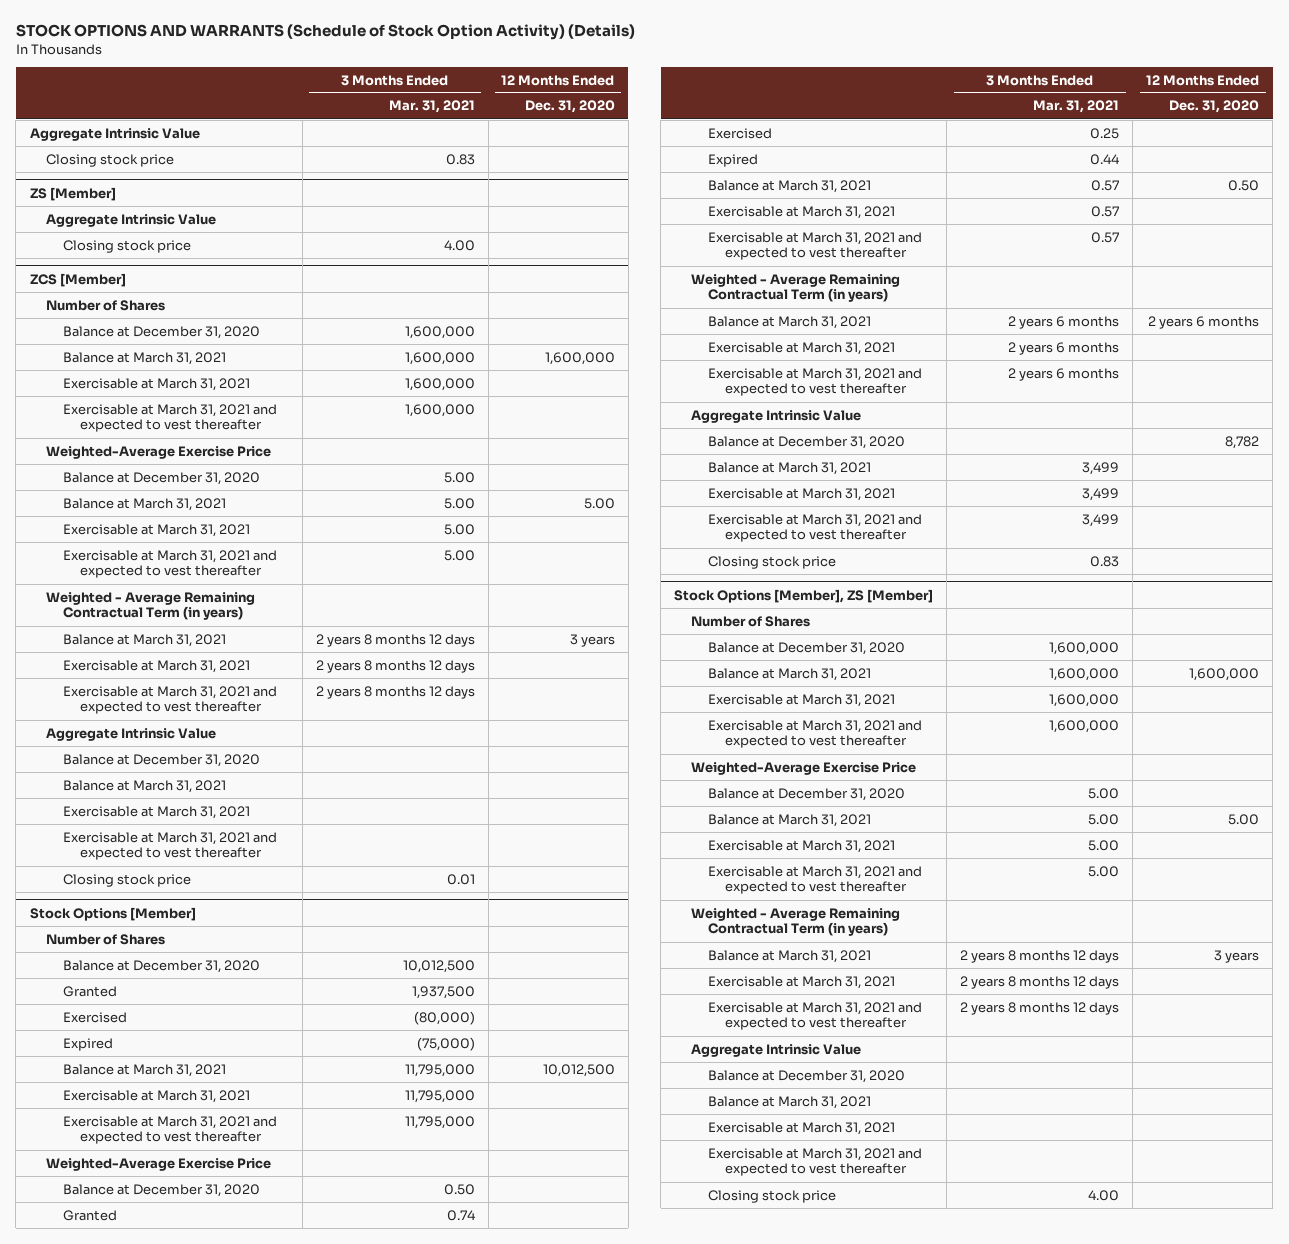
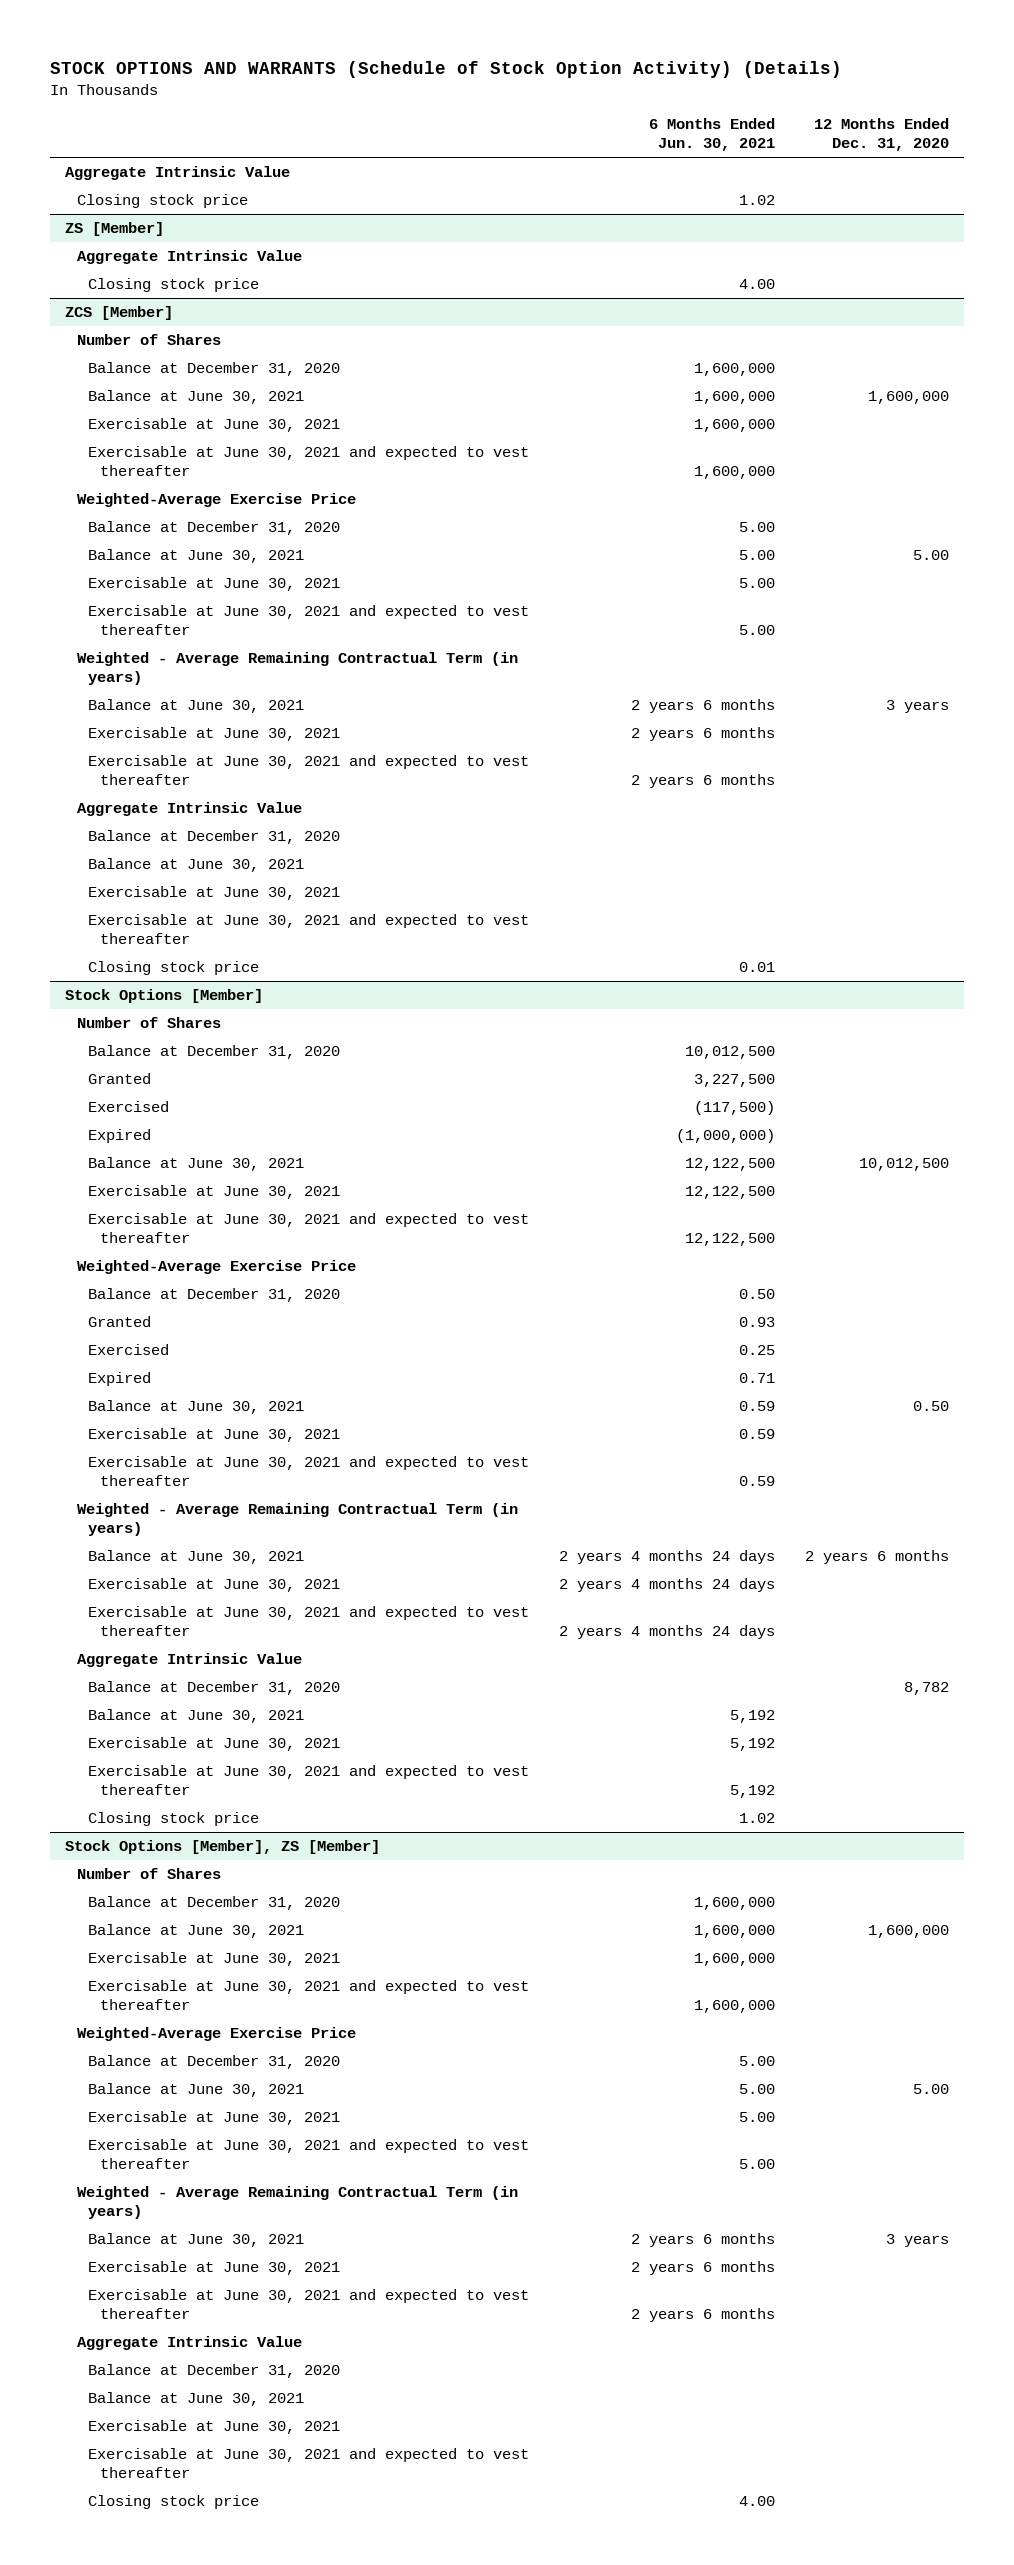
- | 3 Months Ended Mar. 31, 2021 | 12 Months Ended Dec. 31, 2020
+ | 6 Months Ended Jun. 30, 2021 | 12 Months Ended Dec. 31, 2020
@ ZCS [Member]
- Balance at March 31, 2021 | 1,600,000 | 1,600,000
- Exercisable at March 31, 2021 | 1,600,000 |
- Exercisable at March 31, 2021 and expected to vest thereafter | 1,600,000 |
+ Balance at June 30, 2021 | 1,600,000 | 1,600,000
+ Exercisable at June 30, 2021 | 1,600,000 |
+ Exercisable at June 30, 2021 and expected to vest thereafter | 1,600,000 |
- Balance at March 31, 2021 | 5.00 | 5.00
- Exercisable at March 31, 2021 | 5.00 |
- Exercisable at March 31, 2021 and expected to vest thereafter | 5.00 |
+ Balance at June 30, 2021 | 5.00 | 5.00
+ Exercisable at June 30, 2021 | 5.00 |
+ Exercisable at June 30, 2021 and expected to vest thereafter | 5.00 |
- Balance at March 31, 2021 | 2 years 8 months 12 days | 3 years
- Exercisable at March 31, 2021 | 2 years 8 months 12 days |
- Exercisable at March 31, 2021 and expected to vest thereafter | 2 years 8 months 12 days |
+ Balance at June 30, 2021 | 2 years 6 months | 3 years
+ Exercisable at June 30, 2021 | 2 years 6 months |
+ Exercisable at June 30, 2021 and expected to vest thereafter | 2 years 6 months |
- Balance at March 31, 2021
- Exercisable at March 31, 2021
- Exercisable at March 31, 2021 and expected to vest thereafter
+ Balance at June 30, 2021
+ Exercisable at June 30, 2021
+ Exercisable at June 30, 2021 and expected to vest thereafter
@ Stock Options [Member]
- Balance at March 31, 2021 | 11,795,000 | 10,012,500
- Exercisable at March 31, 2021 | 11,795,000 |
- Exercisable at March 31, 2021 and expected to vest thereafter | 11,795,000 |
+ Balance at June 30, 2021 | 12,122,500 | 10,012,500
+ Exercisable at June 30, 2021 | 12,122,500 |
+ Exercisable at June 30, 2021 and expected to vest thereafter | 12,122,500 |
- Balance at March 31, 2021 | 0.57 | 0.50
- Exercisable at March 31, 2021 | 0.57 |
- Exercisable at March 31, 2021 and expected to vest thereafter | 0.57 |
+ Balance at June 30, 2021 | 0.59 | 0.50
+ Exercisable at June 30, 2021 | 0.59 |
+ Exercisable at June 30, 2021 and expected to vest thereafter | 0.59 |
- Balance at March 31, 2021 | 2 years 6 months | 2 years 6 months
- Exercisable at March 31, 2021 | 2 years 6 months |
- Exercisable at March 31, 2021 and expected to vest thereafter | 2 years 6 months |
+ Balance at June 30, 2021 | 2 years 4 months 24 days | 2 years 6 months
+ Exercisable at June 30, 2021 | 2 years 4 months 24 days |
+ Exercisable at June 30, 2021 and expected to vest thereafter | 2 years 4 months 24 days |
- Balance at March 31, 2021 | 3,499 |
- Exercisable at March 31, 2021 | 3,499 |
- Exercisable at March 31, 2021 and expected to vest thereafter | 3,499 |
+ Balance at June 30, 2021 | 5,192 |
+ Exercisable at June 30, 2021 | 5,192 |
+ Exercisable at June 30, 2021 and expected to vest thereafter | 5,192 |
@ Stock Options [Member], ZS [Member]
- Balance at March 31, 2021 | 1,600,000 | 1,600,000
- Exercisable at March 31, 2021 | 1,600,000 |
- Exercisable at March 31, 2021 and expected to vest thereafter | 1,600,000 |
+ Balance at June 30, 2021 | 1,600,000 | 1,600,000
+ Exercisable at June 30, 2021 | 1,600,000 |
+ Exercisable at June 30, 2021 and expected to vest thereafter | 1,600,000 |
- Balance at March 31, 2021 | 5.00 | 5.00
- Exercisable at March 31, 2021 | 5.00 |
- Exercisable at March 31, 2021 and expected to vest thereafter | 5.00 |
+ Balance at June 30, 2021 | 5.00 | 5.00
+ Exercisable at June 30, 2021 | 5.00 |
+ Exercisable at June 30, 2021 and expected to vest thereafter | 5.00 |
- Balance at March 31, 2021 | 2 years 8 months 12 days | 3 years
- Exercisable at March 31, 2021 | 2 years 8 months 12 days |
- Exercisable at March 31, 2021 and expected to vest thereafter | 2 years 8 months 12 days |
+ Balance at June 30, 2021 | 2 years 6 months | 3 years
+ Exercisable at June 30, 2021 | 2 years 6 months |
+ Exercisable at June 30, 2021 and expected to vest thereafter | 2 years 6 months |
- Balance at March 31, 2021
- Exercisable at March 31, 2021
- Exercisable at March 31, 2021 and expected to vest thereafter
+ Balance at June 30, 2021
+ Exercisable at June 30, 2021
+ Exercisable at June 30, 2021 and expected to vest thereafter

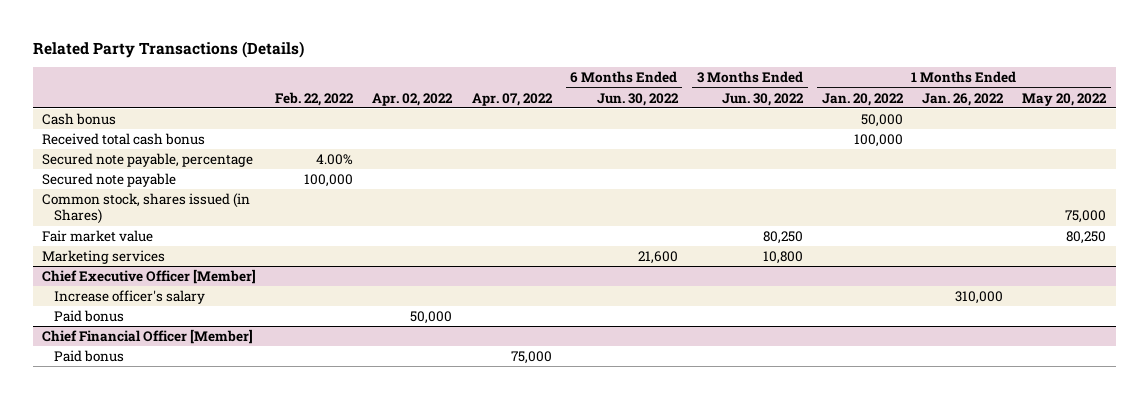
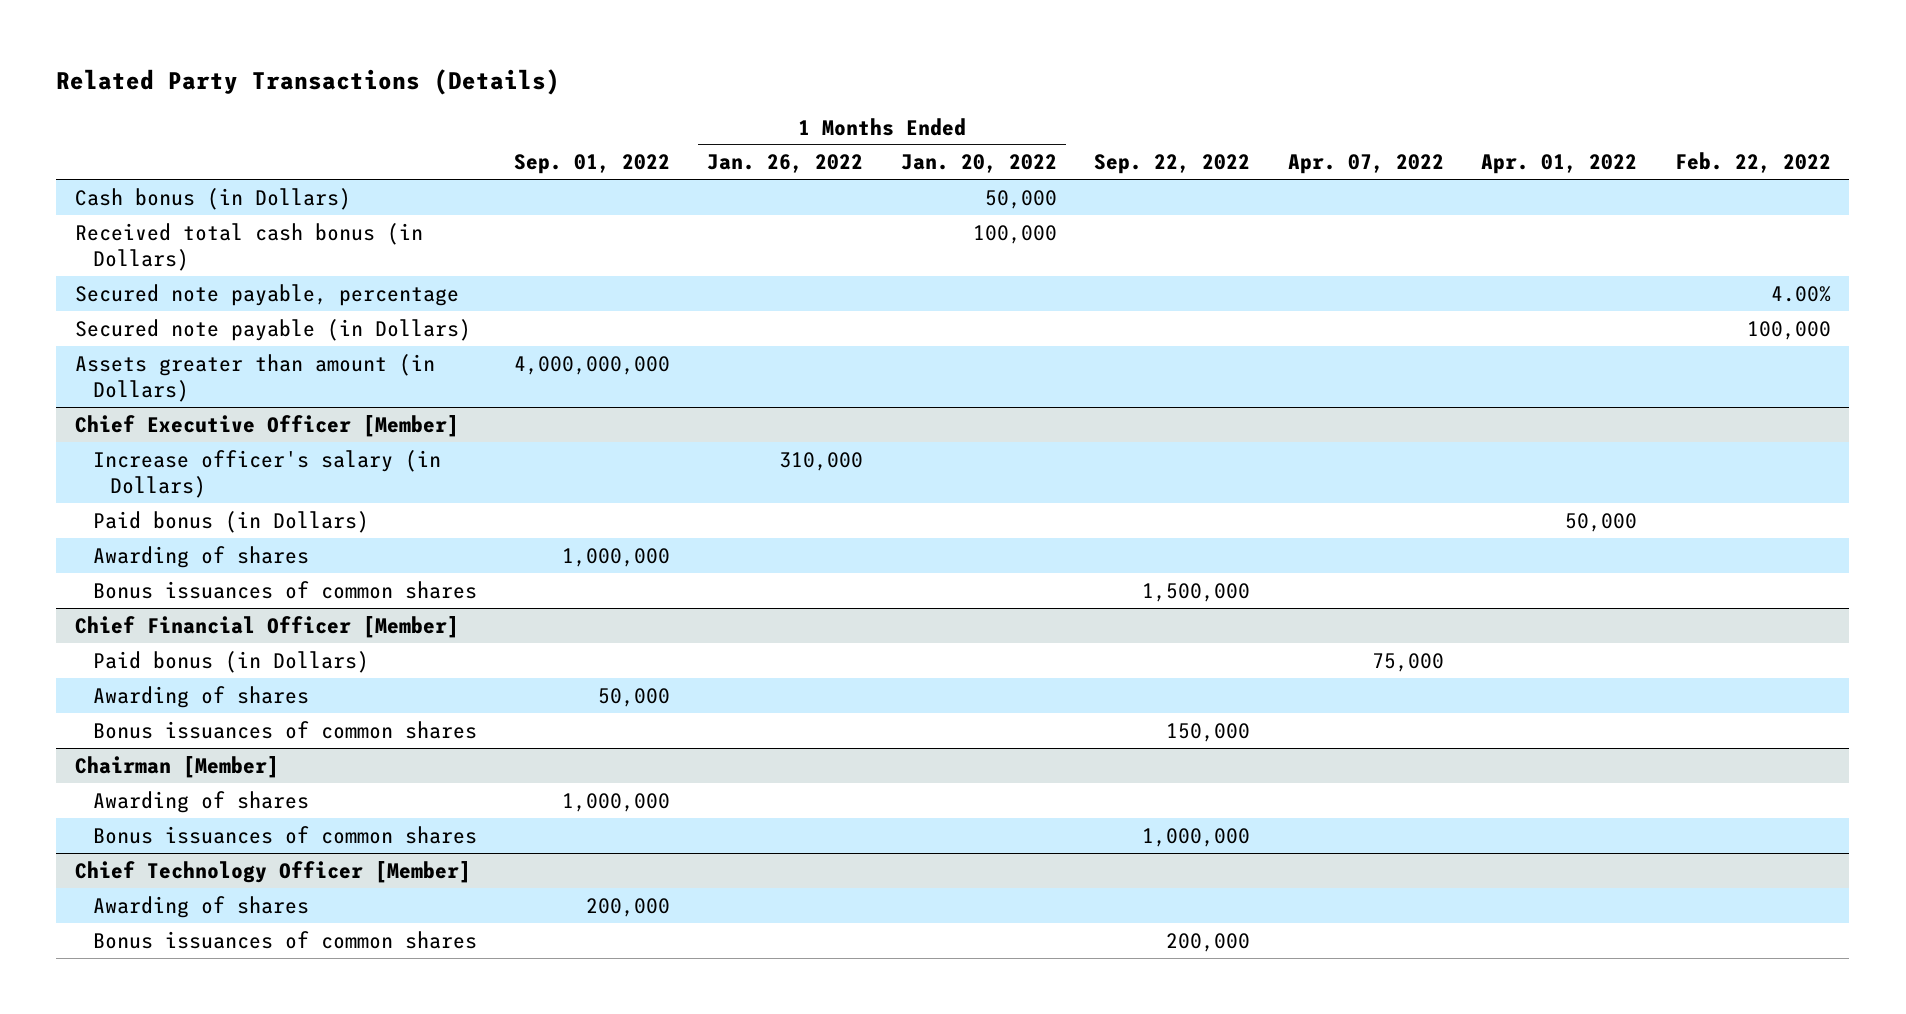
- | Feb. 22, 2022 | Apr. 02, 2022 | Apr. 07, 2022 | 6 Months Ended Jun. 30, 2022 | 3 Months Ended Jun. 30, 2022 | 1 Months Ended Jan. 20, 2022 | 1 Months Ended Jan. 26, 2022 | 1 Months Ended May 20, 2022
+ | Sep. 01, 2022 | 1 Months Ended Jan. 26, 2022 | 1 Months Ended Jan. 20, 2022 | Sep. 22, 2022 | Apr. 07, 2022 | Apr. 01, 2022 | Feb. 22, 2022
- Cash bonus | | | | | | 50,000 | |
- Received total cash bonus | | | | | | 100,000 | |
+ Cash bonus (in Dollars) | | | 50,000 | | | |
+ Received total cash bonus (in Dollars) | | | 100,000 | | | |
- Secured note payable | 100,000 | | | | | | |
- Common stock, shares issued (in Shares) | | | | | | | | 75,000
- Fair market value | | | | | 80,250 | | | 80,250
- Marketing services | | | | 21,600 | 10,800 | | |
+ Secured note payable (in Dollars) | | | | | | | 100,000
+ Assets greater than amount (in Dollars) | 4,000,000,000 | | | | | |
@ Chief Executive Officer [Member]
- Increase officer's salary | | | | | | | 310,000 |
- Paid bonus | | 50,000 | | | | | |
+ Increase officer's salary (in Dollars) | | 310,000 | | | | |
+ Paid bonus (in Dollars) | | | | | | 50,000 |
+ Awarding of shares | 1,000,000 | | | | | |
+ Bonus issuances of common shares | | | | 1,500,000 | | |
@ Chief Financial Officer [Member]
- Paid bonus | | | 75,000 | | | | |
+ Paid bonus (in Dollars) | | | | | 75,000 | |
+ Awarding of shares | 50,000 | | | | | |
+ Bonus issuances of common shares | | | | 150,000 | | |
+ Chairman [Member]
+ Awarding of shares | 1,000,000 | | | | | |
+ Bonus issuances of common shares | | | | 1,000,000 | | |
+ Chief Technology Officer [Member]
+ Awarding of shares | 200,000 | | | | | |
+ Bonus issuances of common shares | | | | 200,000 | | |

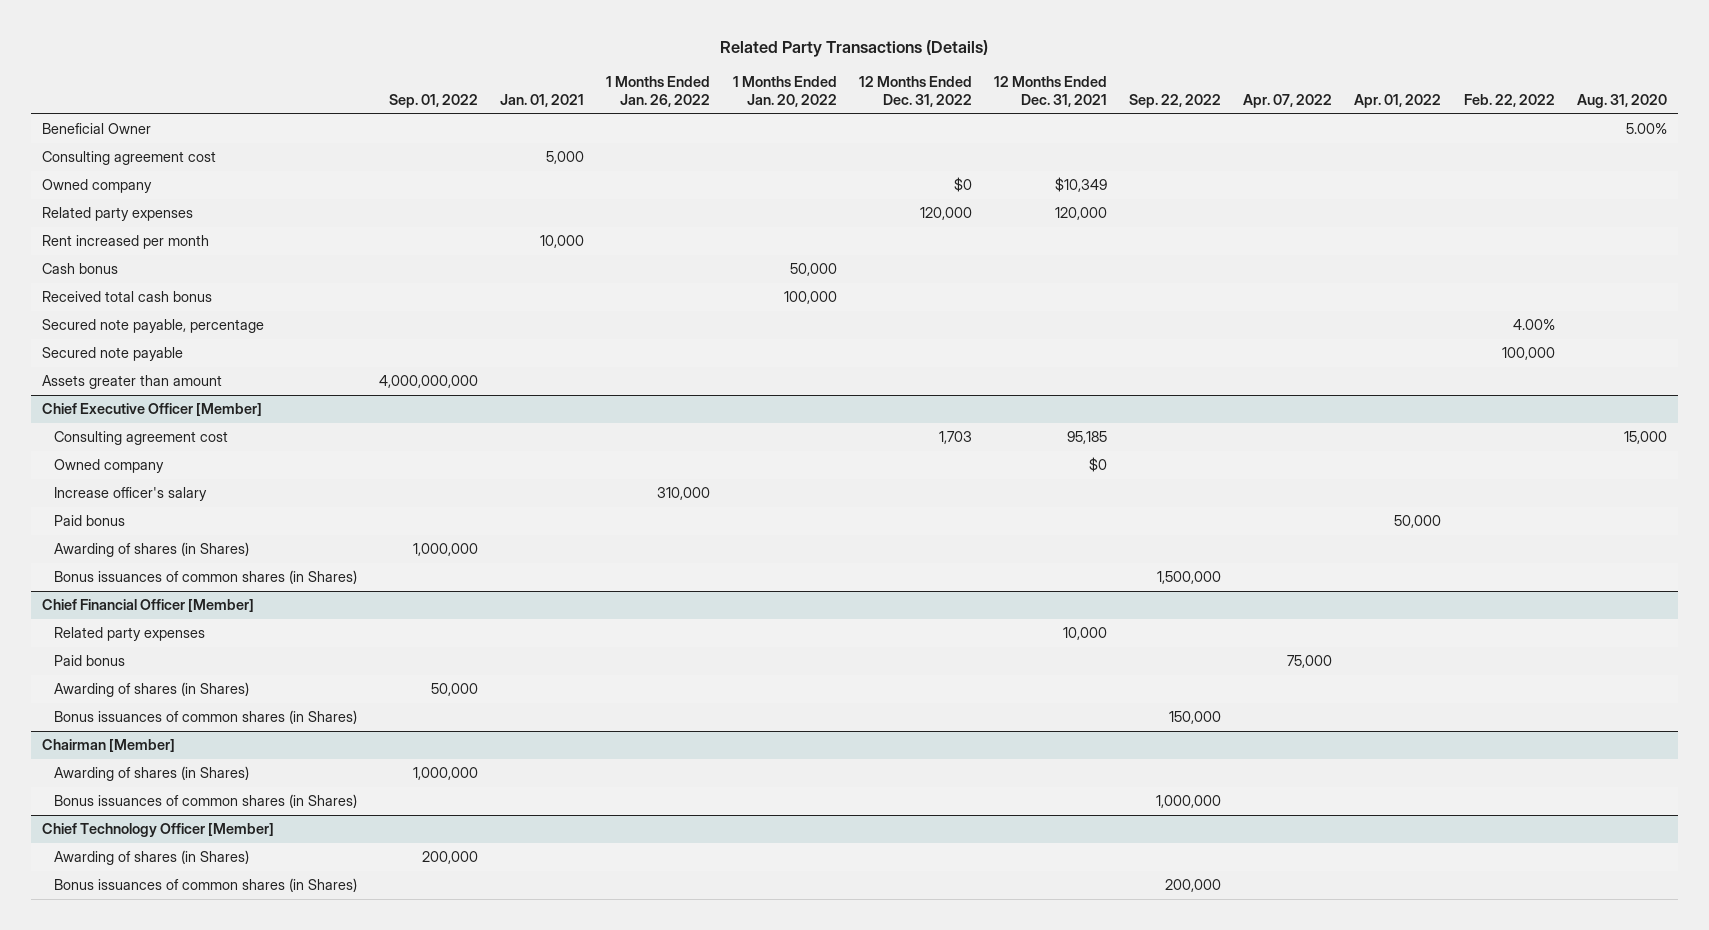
- | Sep. 01, 2022 | 1 Months Ended Jan. 26, 2022 | 1 Months Ended Jan. 20, 2022 | Sep. 22, 2022 | Apr. 07, 2022 | Apr. 01, 2022 | Feb. 22, 2022
+ | Sep. 01, 2022 | Jan. 01, 2021 | 1 Months Ended Jan. 26, 2022 | 1 Months Ended Jan. 20, 2022 | 12 Months Ended Dec. 31, 2022 | 12 Months Ended Dec. 31, 2021 | Sep. 22, 2022 | Apr. 07, 2022 | Apr. 01, 2022 | Feb. 22, 2022 | Aug. 31, 2020
- Cash bonus (in Dollars) | | | 50,000 | | | |
- Received total cash bonus (in Dollars) | | | 100,000 | | | |
+ Beneficial Owner | | | | | | | | | | | 5.00%
+ Consulting agreement cost | | 5,000 | | | | | | | | |
+ Owned company | | | | | $0 | $10,349 | | | | |
+ Related party expenses | | | | | 120,000 | 120,000 | | | | |
+ Rent increased per month | | 10,000 | | | | | | | | |
+ Cash bonus | | | | 50,000 | | | | | | |
+ Received total cash bonus | | | | 100,000 | | | | | | |
- Secured note payable (in Dollars) | | | | | | | 100,000
- Assets greater than amount (in Dollars) | 4,000,000,000 | | | | | |
+ Secured note payable | | | | | | | | | | 100,000 |
+ Assets greater than amount | 4,000,000,000 | | | | | | | | | |
@ Chief Executive Officer [Member]
- Increase officer's salary (in Dollars) | | 310,000 | | | | |
- Paid bonus (in Dollars) | | | | | | 50,000 |
- Awarding of shares | 1,000,000 | | | | | |
- Bonus issuances of common shares | | | | 1,500,000 | | |
+ Consulting agreement cost | | | | | 1,703 | 95,185 | | | | | 15,000
+ Owned company | | | | | | $0 | | | | |
+ Increase officer's salary | | | 310,000 | | | | | | | |
+ Paid bonus | | | | | | | | | 50,000 | |
+ Awarding of shares (in Shares) | 1,000,000 | | | | | | | | | |
+ Bonus issuances of common shares (in Shares) | | | | | | | 1,500,000 | | | |
@ Chief Financial Officer [Member]
- Paid bonus (in Dollars) | | | | | 75,000 | |
- Awarding of shares | 50,000 | | | | | |
- Bonus issuances of common shares | | | | 150,000 | | |
+ Related party expenses | | | | | | 10,000 | | | | |
+ Paid bonus | | | | | | | | 75,000 | | |
+ Awarding of shares (in Shares) | 50,000 | | | | | | | | | |
+ Bonus issuances of common shares (in Shares) | | | | | | | 150,000 | | | |
@ Chairman [Member]
- Awarding of shares | 1,000,000 | | | | | |
- Bonus issuances of common shares | | | | 1,000,000 | | |
+ Awarding of shares (in Shares) | 1,000,000 | | | | | | | | | |
+ Bonus issuances of common shares (in Shares) | | | | | | | 1,000,000 | | | |
@ Chief Technology Officer [Member]
- Awarding of shares | 200,000 | | | | | |
- Bonus issuances of common shares | | | | 200,000 | | |
+ Awarding of shares (in Shares) | 200,000 | | | | | | | | | |
+ Bonus issuances of common shares (in Shares) | | | | | | | 200,000 | | | |

